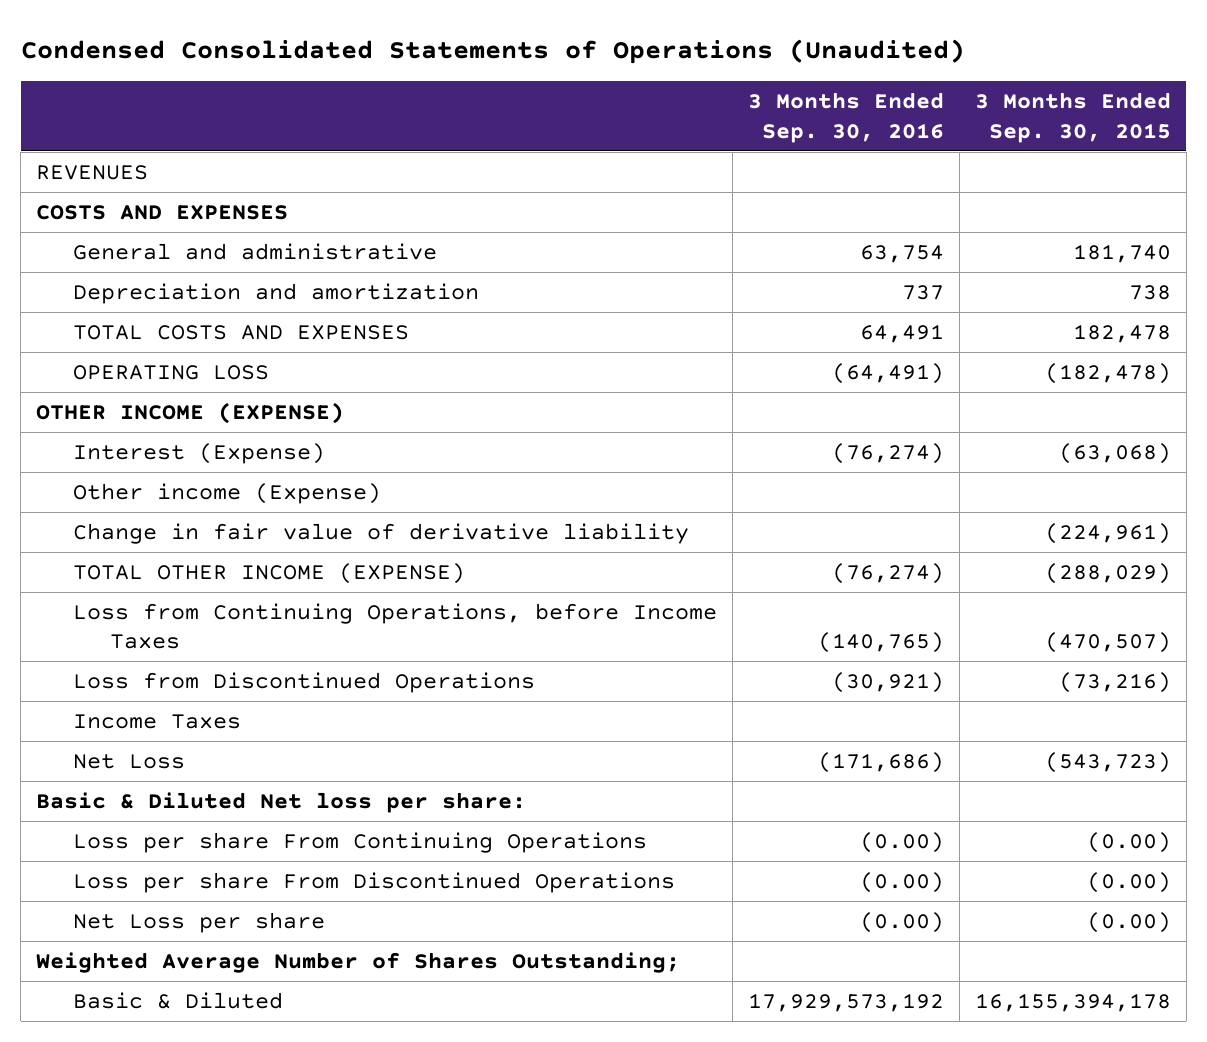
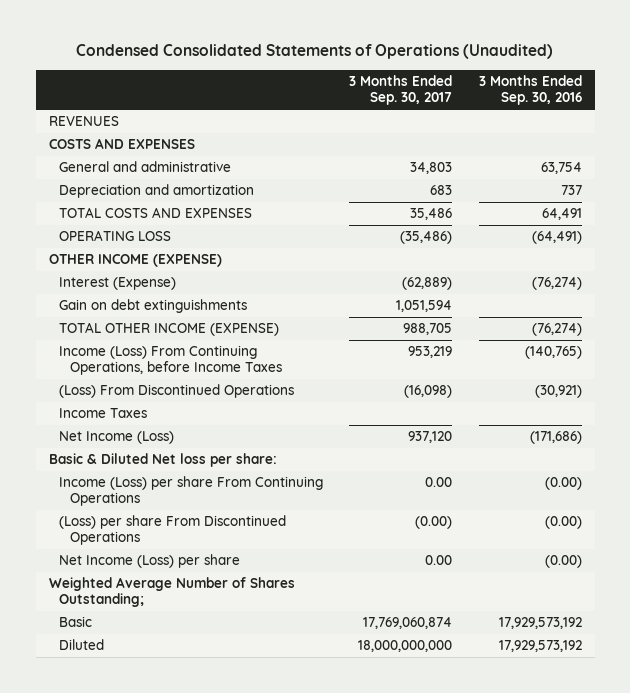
- | 3 Months Ended Sep. 30, 2016 | 3 Months Ended Sep. 30, 2015
+ | 3 Months Ended Sep. 30, 2017 | 3 Months Ended Sep. 30, 2016
- Other income (Expense)
- Change in fair value of derivative liability | | (224,961)
+ Gain on debt extinguishments | 1,051,594 |
- Loss from Continuing Operations, before Income Taxes | (140,765) | (470,507)
- Loss from Discontinued Operations | (30,921) | (73,216)
+ Income (Loss) From Continuing Operations, before Income Taxes | 953,219 | (140,765)
+ (Loss) From Discontinued Operations | (16,098) | (30,921)
- Net Loss | (171,686) | (543,723)
+ Net Income (Loss) | 937,120 | (171,686)
- Loss per share From Continuing Operations | (0.00) | (0.00)
- Loss per share From Discontinued Operations | (0.00) | (0.00)
- Net Loss per share | (0.00) | (0.00)
+ Income (Loss) per share From Continuing Operations | 0.00 | (0.00)
+ (Loss) per share From Discontinued Operations | (0.00) | (0.00)
+ Net Income (Loss) per share | 0.00 | (0.00)
- Basic & Diluted | 17,929,573,192 | 16,155,394,178
+ Basic | 17,769,060,874 | 17,929,573,192
+ Diluted | 18,000,000,000 | 17,929,573,192

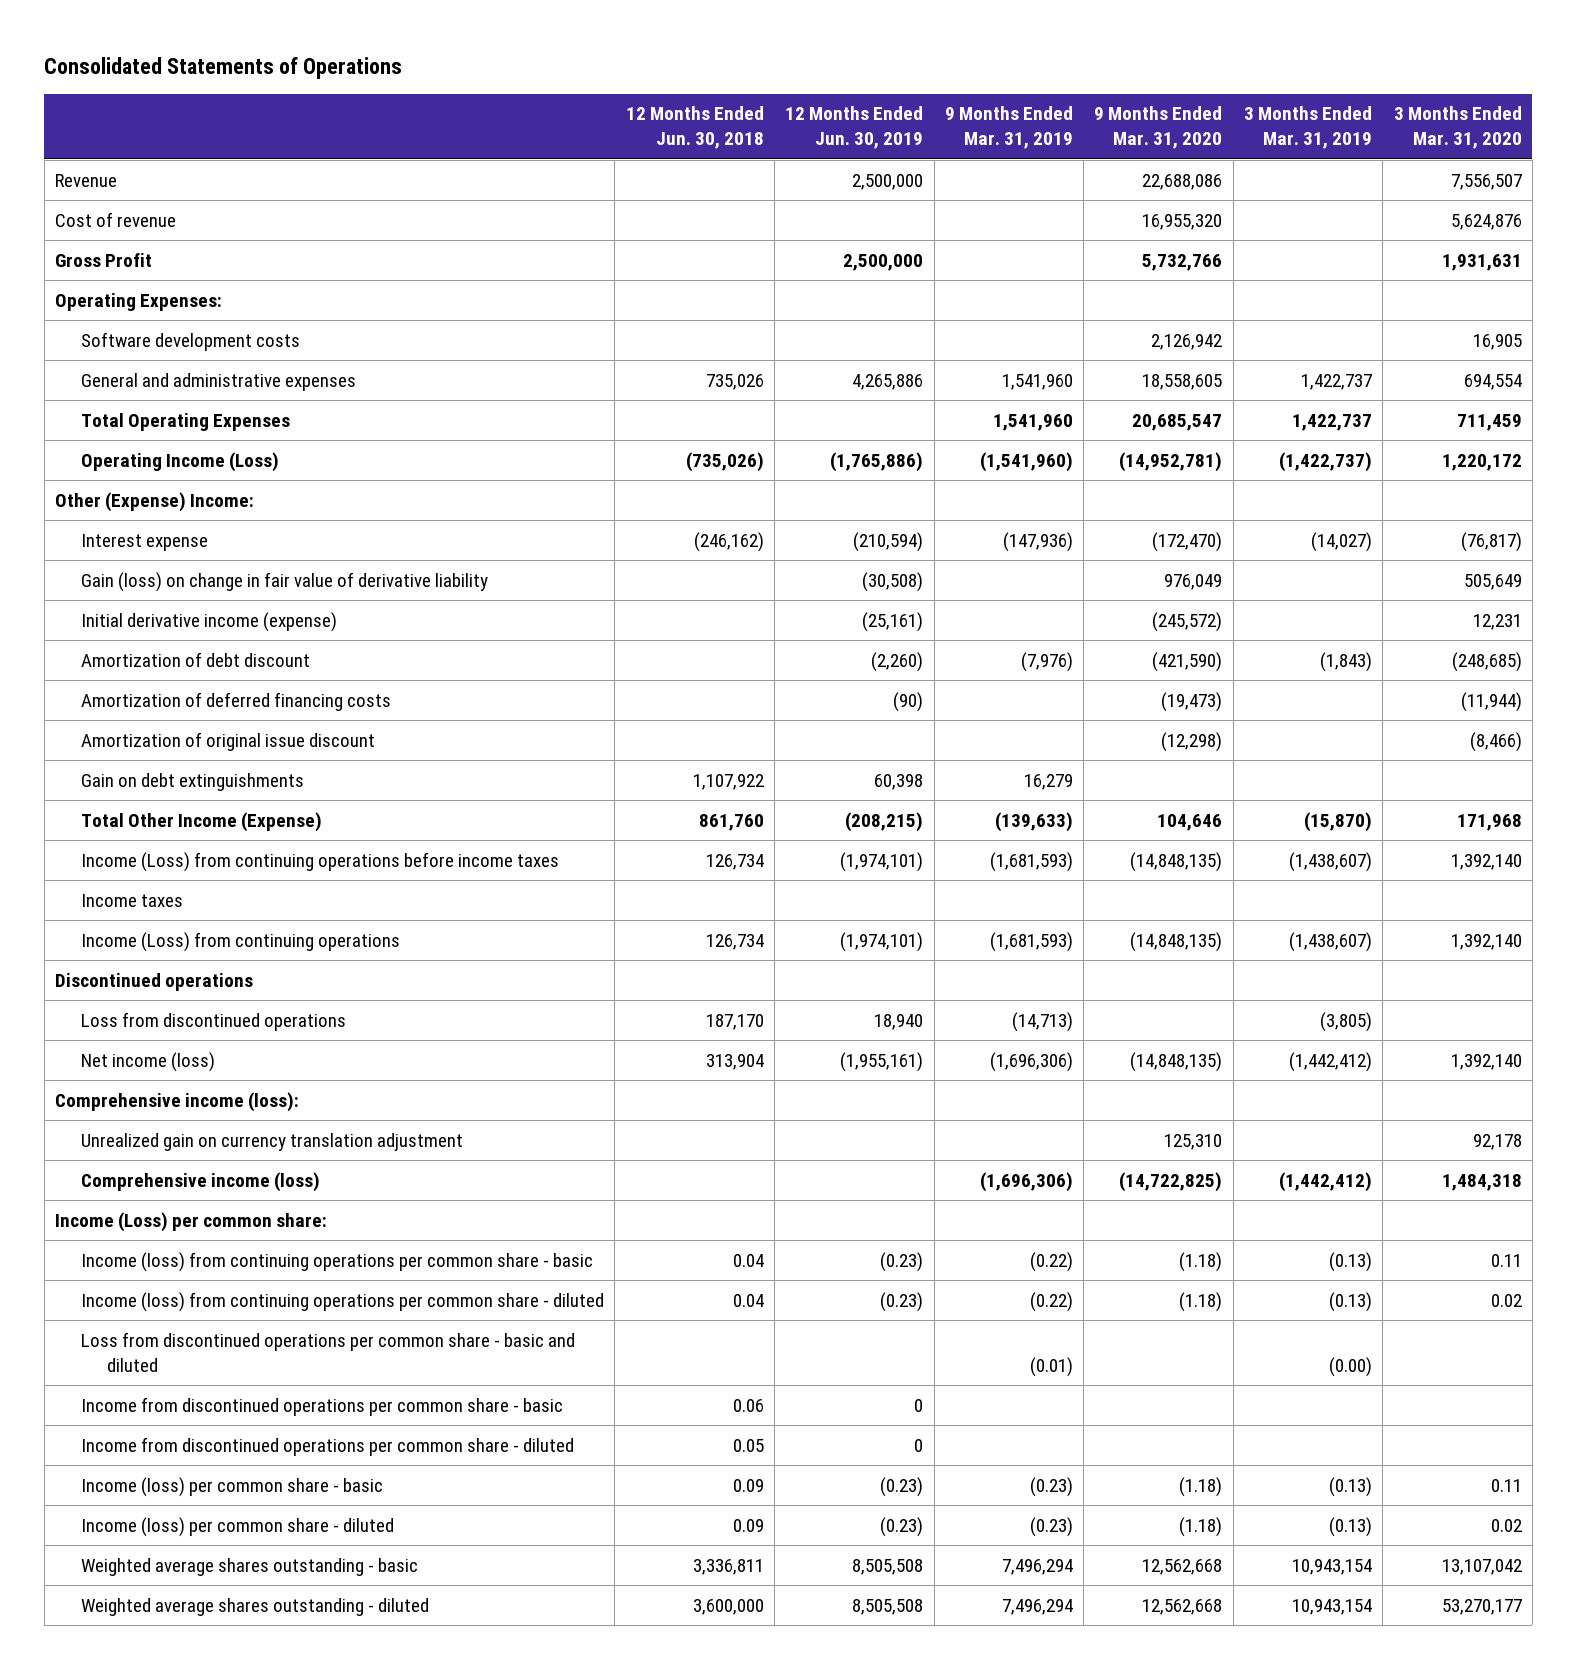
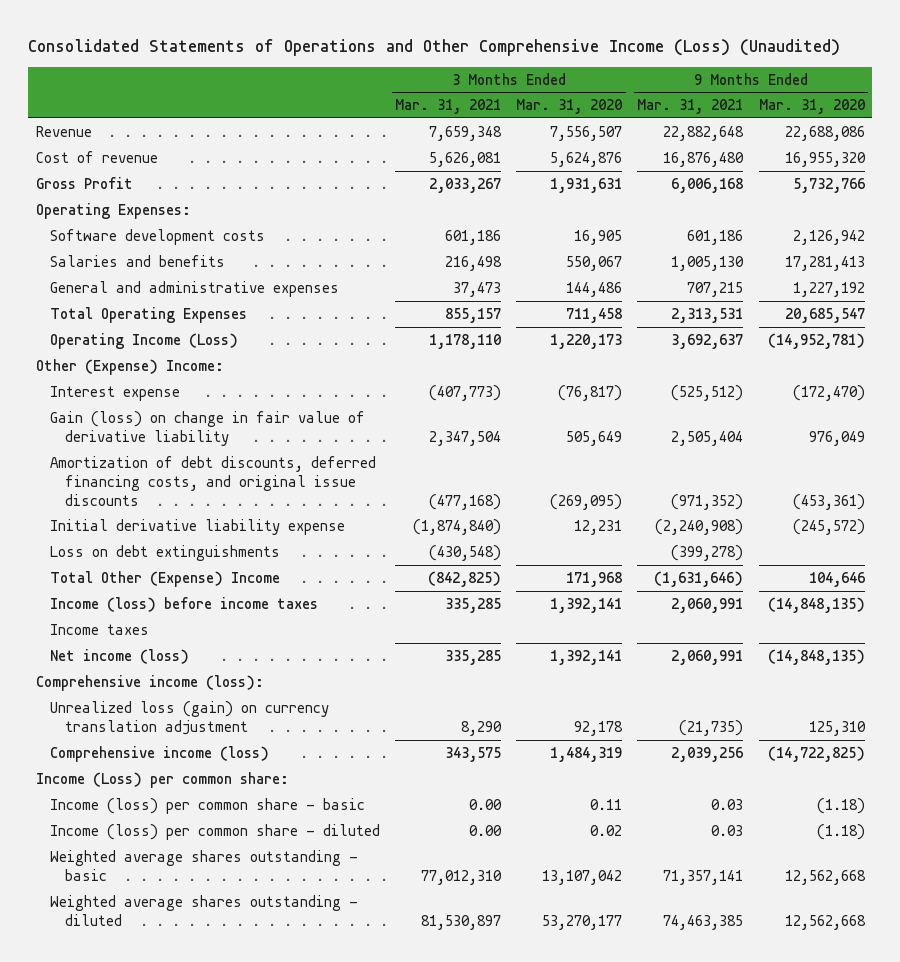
- Consolidated Statements of Operations
+ Consolidated Statements of Operations and Other Comprehensive Income (Loss) (Unaudited)
- | 12 Months Ended Jun. 30, 2018 | 12 Months Ended Jun. 30, 2019 | 9 Months Ended Mar. 31, 2019 | 9 Months Ended Mar. 31, 2020 | 3 Months Ended Mar. 31, 2019 | 3 Months Ended Mar. 31, 2020
+ | 3 Months Ended Mar. 31, 2021 | 3 Months Ended Mar. 31, 2020 | 9 Months Ended Mar. 31, 2021 | 9 Months Ended Mar. 31, 2020
- General and administrative expenses | 735,026 | 4,265,886 | 1,541,960 | 18,558,605 | 1,422,737 | 694,554
- Total Operating Expenses | | | 1,541,960 | 20,685,547 | 1,422,737 | 711,459
- Operating Income (Loss) | (735,026) | (1,765,886) | (1,541,960) | (14,952,781) | (1,422,737) | 1,220,172
+ Salaries and benefits | 216,498 | 550,067 | 1,005,130 | 17,281,413
+ General and administrative expenses | 37,473 | 144,486 | 707,215 | 1,227,192
+ Total Operating Expenses | 855,157 | 711,458 | 2,313,531 | 20,685,547
+ Operating Income (Loss) | 1,178,110 | 1,220,173 | 3,692,637 | (14,952,781)
- Initial derivative income (expense) | | (25,161) | | (245,572) | | 12,231
- Amortization of debt discount | | (2,260) | (7,976) | (421,590) | (1,843) | (248,685)
- Amortization of deferred financing costs | | (90) | | (19,473) | | (11,944)
- Amortization of original issue discount | | | | (12,298) | | (8,466)
- Gain on debt extinguishments | 1,107,922 | 60,398 | 16,279 | | |
- Total Other Income (Expense) | 861,760 | (208,215) | (139,633) | 104,646 | (15,870) | 171,968
- Income (Loss) from continuing operations before income taxes | 126,734 | (1,974,101) | (1,681,593) | (14,848,135) | (1,438,607) | 1,392,140
+ Amortization of debt discounts, deferred financing costs, and original issue discounts | (477,168) | (269,095) | (971,352) | (453,361)
+ Initial derivative liability expense | (1,874,840) | 12,231 | (2,240,908) | (245,572)
+ Loss on debt extinguishments | (430,548) | | (399,278) |
+ Total Other (Expense) Income | (842,825) | 171,968 | (1,631,646) | 104,646
+ Income (loss) before income taxes | 335,285 | 1,392,141 | 2,060,991 | (14,848,135)
- Income (Loss) from continuing operations | 126,734 | (1,974,101) | (1,681,593) | (14,848,135) | (1,438,607) | 1,392,140
- Discontinued operations
- Loss from discontinued operations | 187,170 | 18,940 | (14,713) | | (3,805) |
- Net income (loss) | 313,904 | (1,955,161) | (1,696,306) | (14,848,135) | (1,442,412) | 1,392,140
+ Net income (loss) | 335,285 | 1,392,141 | 2,060,991 | (14,848,135)
- Unrealized gain on currency translation adjustment | | | | 125,310 | | 92,178
- Comprehensive income (loss) | | | (1,696,306) | (14,722,825) | (1,442,412) | 1,484,318
+ Unrealized loss (gain) on currency translation adjustment | 8,290 | 92,178 | (21,735) | 125,310
+ Comprehensive income (loss) | 343,575 | 1,484,319 | 2,039,256 | (14,722,825)
- Income (loss) from continuing operations per common share - basic | 0.04 | (0.23) | (0.22) | (1.18) | (0.13) | 0.11
- Income (loss) from continuing operations per common share - diluted | 0.04 | (0.23) | (0.22) | (1.18) | (0.13) | 0.02
- Loss from discontinued operations per common share - basic and diluted | | | (0.01) | | (0.00) |
- Income from discontinued operations per common share - basic | 0.06 | 0 | | | |
- Income from discontinued operations per common share - diluted | 0.05 | 0 | | | |

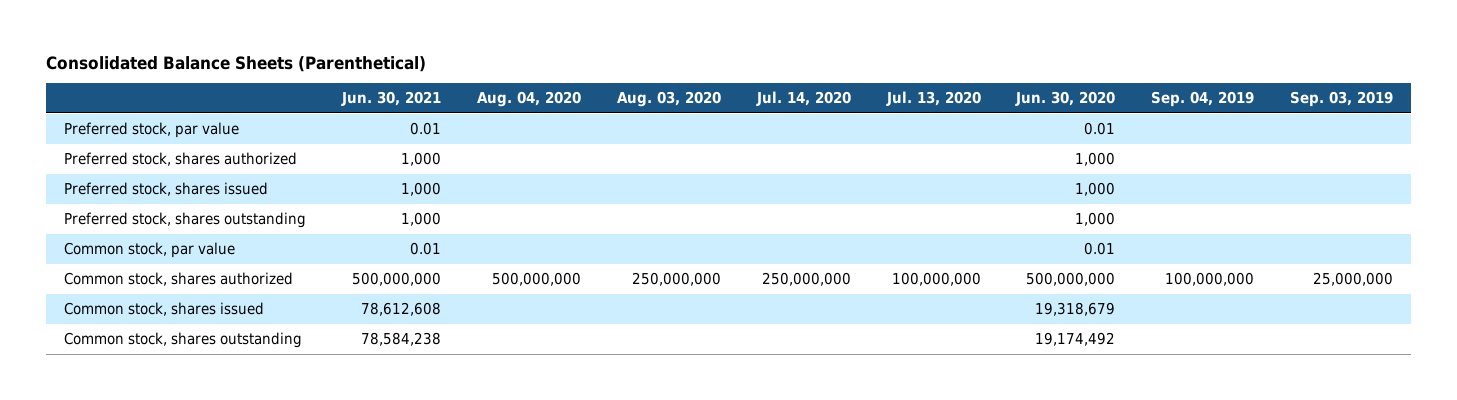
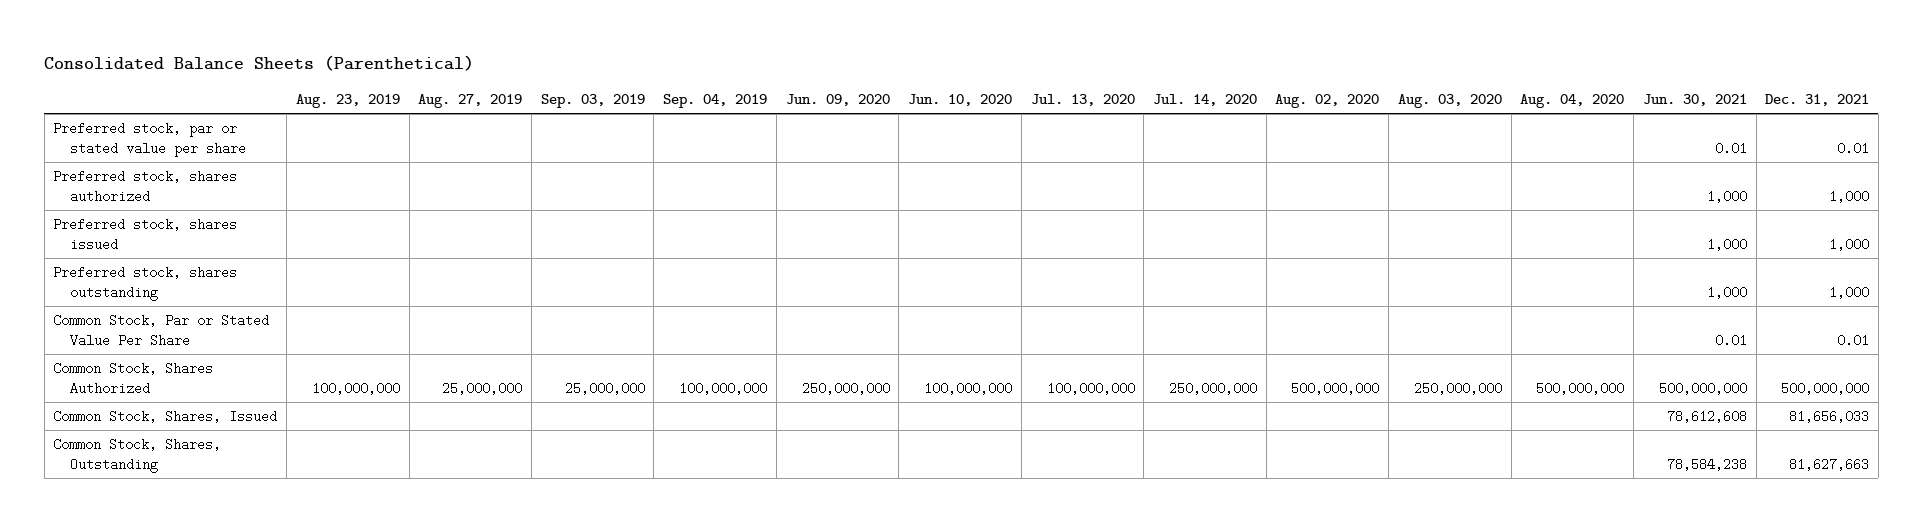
- | Jun. 30, 2021 | Aug. 04, 2020 | Aug. 03, 2020 | Jul. 14, 2020 | Jul. 13, 2020 | Jun. 30, 2020 | Sep. 04, 2019 | Sep. 03, 2019
+ | Aug. 23, 2019 | Aug. 27, 2019 | Sep. 03, 2019 | Sep. 04, 2019 | Jun. 09, 2020 | Jun. 10, 2020 | Jul. 13, 2020 | Jul. 14, 2020 | Aug. 02, 2020 | Aug. 03, 2020 | Aug. 04, 2020 | Jun. 30, 2021 | Dec. 31, 2021
- Preferred stock, par value | 0.01 | | | | | 0.01 | |
+ Preferred stock, par or stated value per share | | | | | | | | | | | | 0.01 | 0.01
- Common stock, par value | 0.01 | | | | | 0.01 | |
- Common stock, shares authorized | 500,000,000 | 500,000,000 | 250,000,000 | 250,000,000 | 100,000,000 | 500,000,000 | 100,000,000 | 25,000,000
- Common stock, shares issued | 78,612,608 | | | | | 19,318,679 | |
- Common stock, shares outstanding | 78,584,238 | | | | | 19,174,492 | |
+ Common Stock, Par or Stated Value Per Share | | | | | | | | | | | | 0.01 | 0.01
+ Common Stock, Shares Authorized | 100,000,000 | 25,000,000 | 25,000,000 | 100,000,000 | 250,000,000 | 100,000,000 | 100,000,000 | 250,000,000 | 500,000,000 | 250,000,000 | 500,000,000 | 500,000,000 | 500,000,000
+ Common Stock, Shares, Issued | | | | | | | | | | | | 78,612,608 | 81,656,033
+ Common Stock, Shares, Outstanding | | | | | | | | | | | | 78,584,238 | 81,627,663

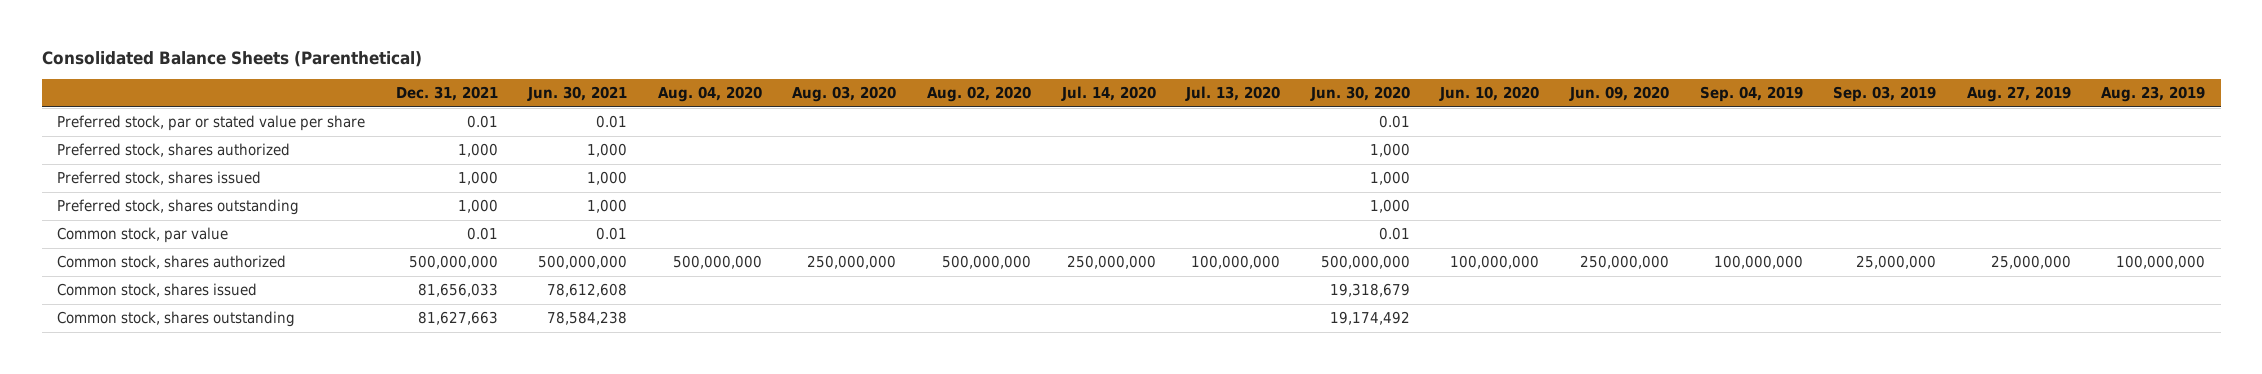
- | Aug. 23, 2019 | Aug. 27, 2019 | Sep. 03, 2019 | Sep. 04, 2019 | Jun. 09, 2020 | Jun. 10, 2020 | Jul. 13, 2020 | Jul. 14, 2020 | Aug. 02, 2020 | Aug. 03, 2020 | Aug. 04, 2020 | Jun. 30, 2021 | Dec. 31, 2021
+ | Dec. 31, 2021 | Jun. 30, 2021 | Aug. 04, 2020 | Aug. 03, 2020 | Aug. 02, 2020 | Jul. 14, 2020 | Jul. 13, 2020 | Jun. 30, 2020 | Jun. 10, 2020 | Jun. 09, 2020 | Sep. 04, 2019 | Sep. 03, 2019 | Aug. 27, 2019 | Aug. 23, 2019
- Common Stock, Par or Stated Value Per Share | | | | | | | | | | | | 0.01 | 0.01
- Common Stock, Shares Authorized | 100,000,000 | 25,000,000 | 25,000,000 | 100,000,000 | 250,000,000 | 100,000,000 | 100,000,000 | 250,000,000 | 500,000,000 | 250,000,000 | 500,000,000 | 500,000,000 | 500,000,000
- Common Stock, Shares, Issued | | | | | | | | | | | | 78,612,608 | 81,656,033
- Common Stock, Shares, Outstanding | | | | | | | | | | | | 78,584,238 | 81,627,663
+ Common stock, par value | 0.01 | 0.01 | | | | | | 0.01 | | | | | |
+ Common stock, shares authorized | 500,000,000 | 500,000,000 | 500,000,000 | 250,000,000 | 500,000,000 | 250,000,000 | 100,000,000 | 500,000,000 | 100,000,000 | 250,000,000 | 100,000,000 | 25,000,000 | 25,000,000 | 100,000,000
+ Common stock, shares issued | 81,656,033 | 78,612,608 | | | | | | 19,318,679 | | | | | |
+ Common stock, shares outstanding | 81,627,663 | 78,584,238 | | | | | | 19,174,492 | | | | | |

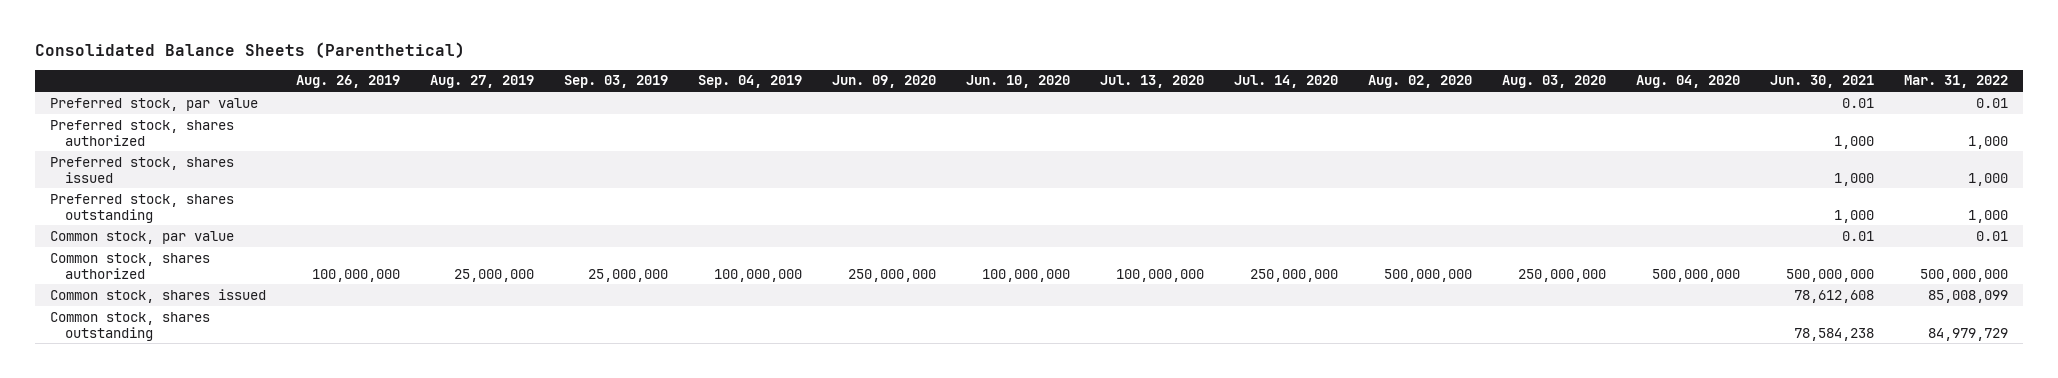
- | Dec. 31, 2021 | Jun. 30, 2021 | Aug. 04, 2020 | Aug. 03, 2020 | Aug. 02, 2020 | Jul. 14, 2020 | Jul. 13, 2020 | Jun. 30, 2020 | Jun. 10, 2020 | Jun. 09, 2020 | Sep. 04, 2019 | Sep. 03, 2019 | Aug. 27, 2019 | Aug. 23, 2019
+ | Aug. 26, 2019 | Aug. 27, 2019 | Sep. 03, 2019 | Sep. 04, 2019 | Jun. 09, 2020 | Jun. 10, 2020 | Jul. 13, 2020 | Jul. 14, 2020 | Aug. 02, 2020 | Aug. 03, 2020 | Aug. 04, 2020 | Jun. 30, 2021 | Mar. 31, 2022
- Preferred stock, par or stated value per share | 0.01 | 0.01 | | | | | | 0.01 | | | | | |
+ Preferred stock, par value | | | | | | | | | | | | 0.01 | 0.01

